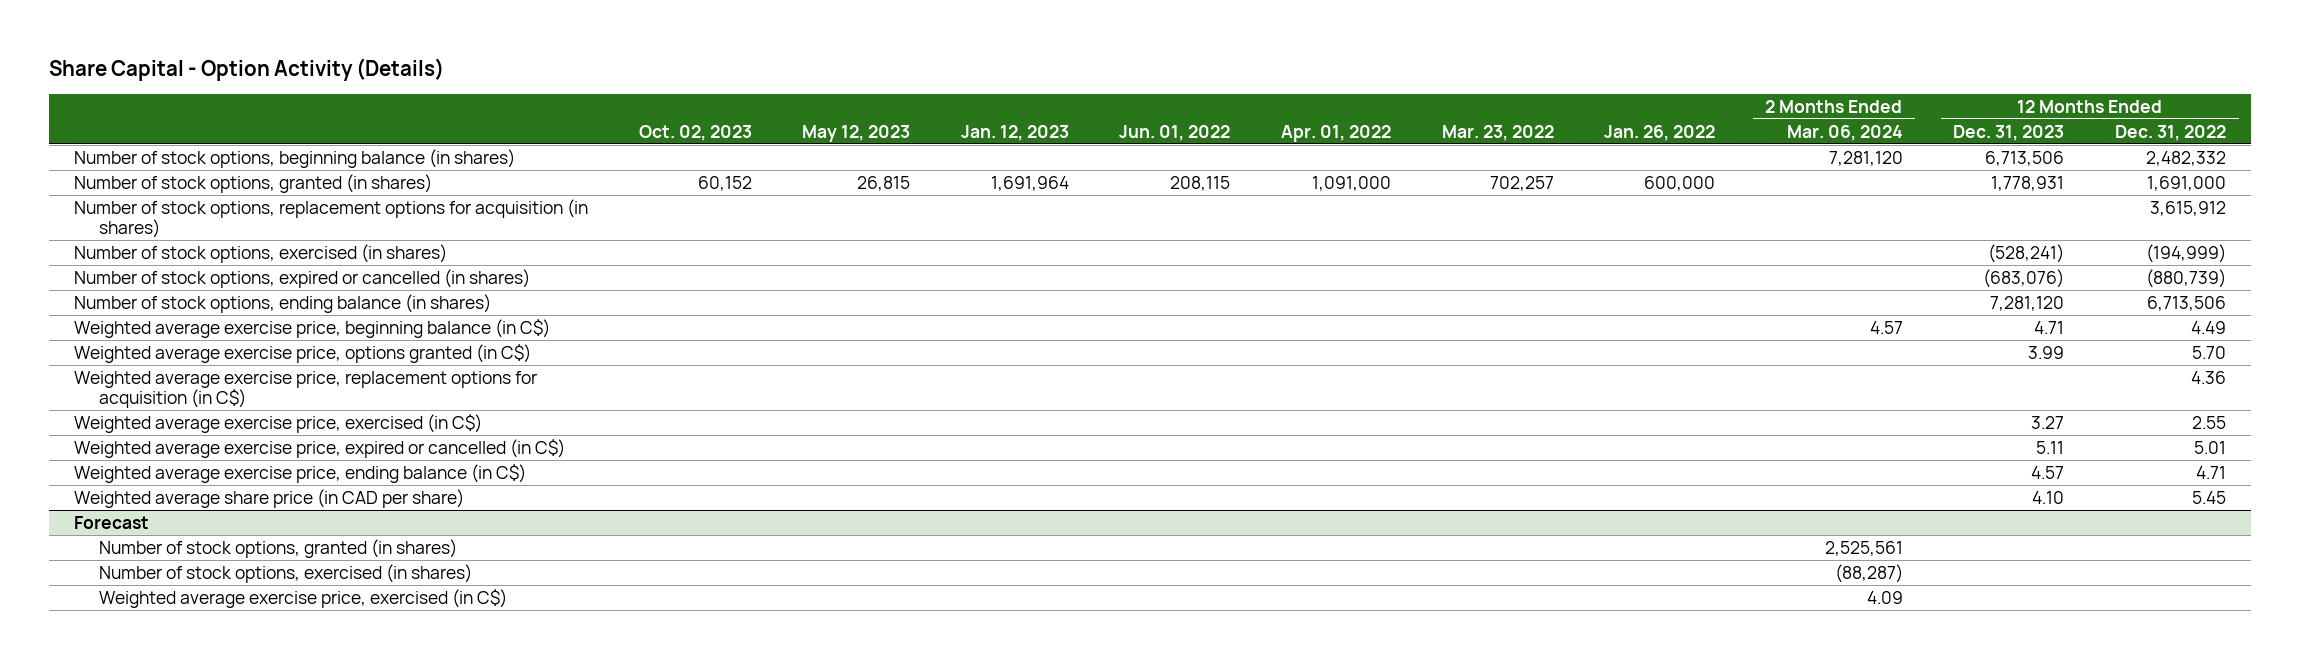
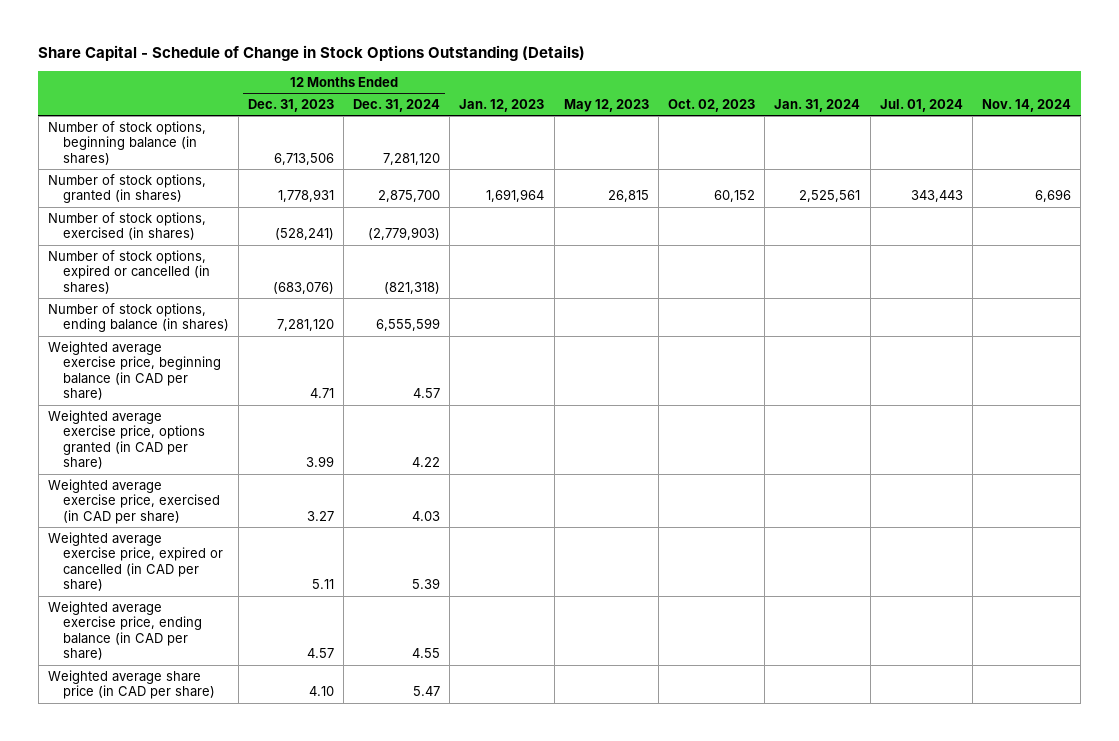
- Share Capital - Option Activity (Details)
+ Share Capital - Schedule of Change in Stock Options Outstanding (Details)
- | Oct. 02, 2023 | May 12, 2023 | Jan. 12, 2023 | Jun. 01, 2022 | Apr. 01, 2022 | Mar. 23, 2022 | Jan. 26, 2022 | 2 Months Ended Mar. 06, 2024 | 12 Months Ended Dec. 31, 2023 | 12 Months Ended Dec. 31, 2022
+ | 12 Months Ended Dec. 31, 2023 | 12 Months Ended Dec. 31, 2024 | Jan. 12, 2023 | May 12, 2023 | Oct. 02, 2023 | Jan. 31, 2024 | Jul. 01, 2024 | Nov. 14, 2024
- Number of stock options, replacement options for acquisition (in shares) | | | | | | | | | | 3,615,912
- Weighted average exercise price, beginning balance (in C$) | | | | | | | | 4.57 | 4.71 | 4.49
- Weighted average exercise price, options granted (in C$) | | | | | | | | | 3.99 | 5.70
- Weighted average exercise price, replacement options for acquisition (in C$) | | | | | | | | | | 4.36
- Weighted average exercise price, exercised (in C$) | | | | | | | | | 3.27 | 2.55
- Weighted average exercise price, expired or cancelled (in C$) | | | | | | | | | 5.11 | 5.01
- Weighted average exercise price, ending balance (in C$) | | | | | | | | | 4.57 | 4.71
+ Weighted average exercise price, beginning balance (in CAD per share) | 4.71 | 4.57 | | | | | |
+ Weighted average exercise price, options granted (in CAD per share) | 3.99 | 4.22 | | | | | |
+ Weighted average exercise price, exercised (in CAD per share) | 3.27 | 4.03 | | | | | |
+ Weighted average exercise price, expired or cancelled (in CAD per share) | 5.11 | 5.39 | | | | | |
+ Weighted average exercise price, ending balance (in CAD per share) | 4.57 | 4.55 | | | | | |
- Forecast
- Number of stock options, granted (in shares) | | | | | | | | 2,525,561 | |
- Number of stock options, exercised (in shares) | | | | | | | | (88,287) | |
- Weighted average exercise price, exercised (in C$) | | | | | | | | 4.09 | |

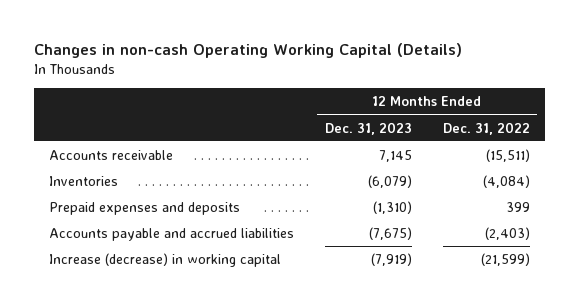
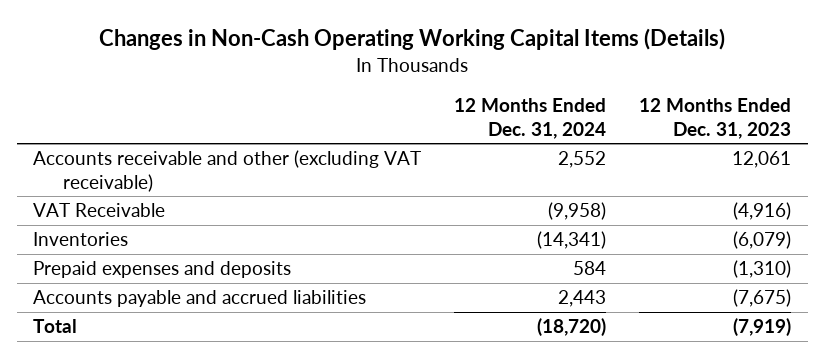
- Changes in non-cash Operating Working Capital (Details)
+ Changes in Non-Cash Operating Working Capital Items (Details)
- | 12 Months Ended Dec. 31, 2023 | 12 Months Ended Dec. 31, 2022
+ | 12 Months Ended Dec. 31, 2024 | 12 Months Ended Dec. 31, 2023
- Accounts receivable | 7,145 | (15,511)
+ Accounts receivable and other (excluding VAT receivable) | 2,552 | 12,061
+ VAT Receivable | (9,958) | (4,916)
- Increase (decrease) in working capital | (7,919) | (21,599)
+ Total | (18,720) | (7,919)

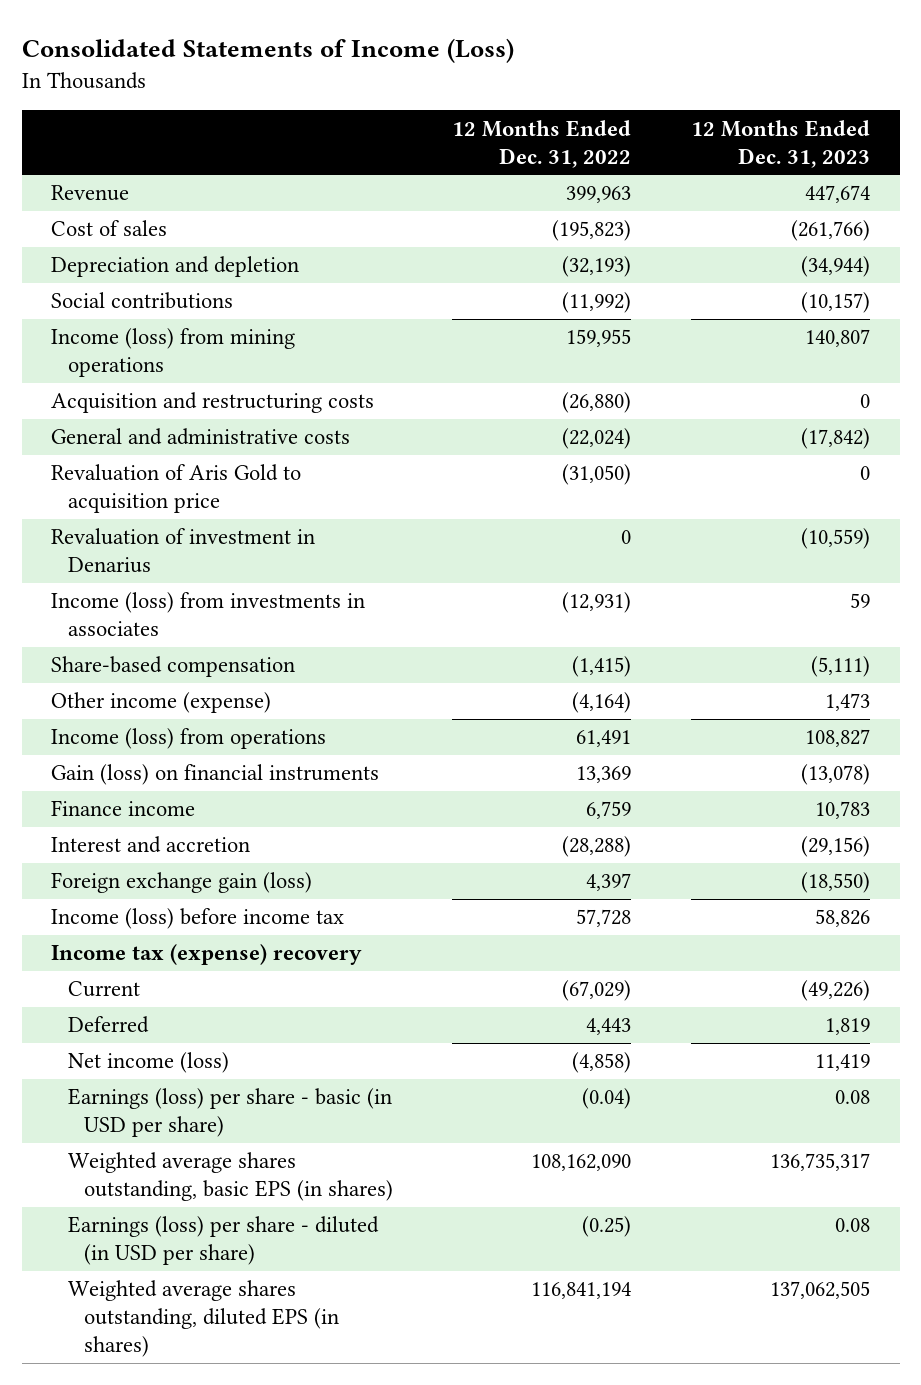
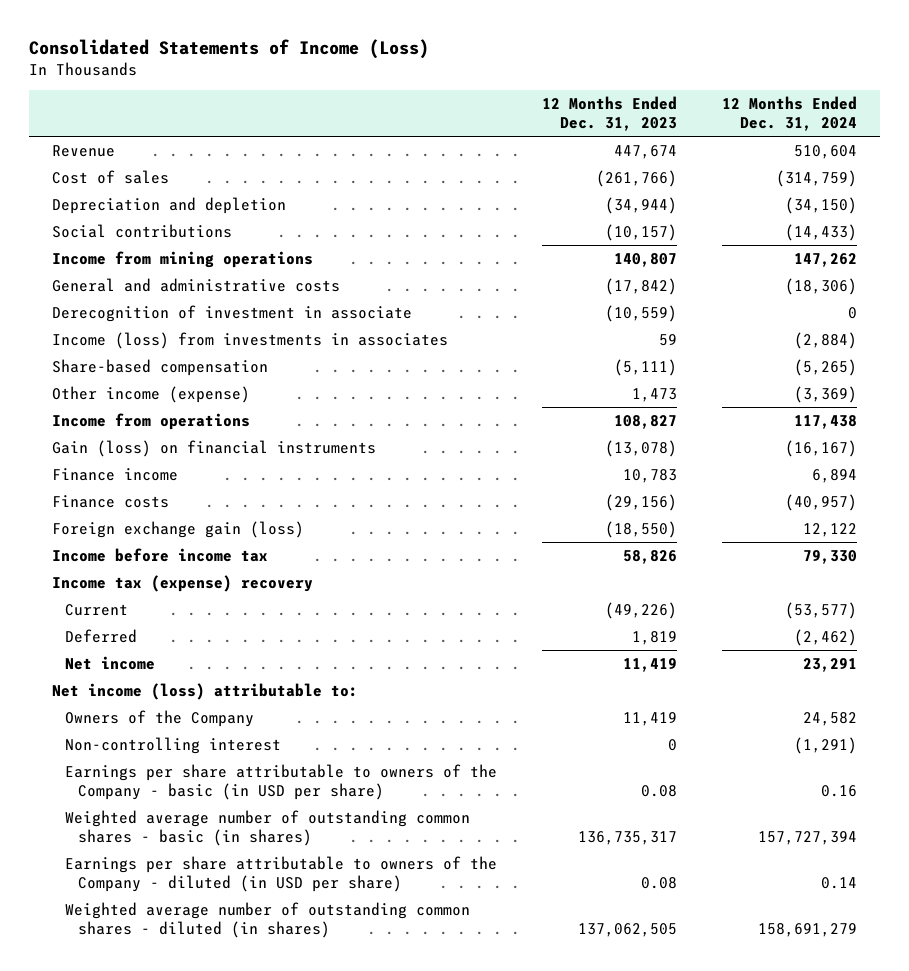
- | 12 Months Ended Dec. 31, 2022 | 12 Months Ended Dec. 31, 2023
+ | 12 Months Ended Dec. 31, 2023 | 12 Months Ended Dec. 31, 2024
- Income (loss) from mining operations | 159,955 | 140,807
- Acquisition and restructuring costs | (26,880) | 0
+ Income from mining operations | 140,807 | 147,262
- Revaluation of Aris Gold to acquisition price | (31,050) | 0
- Revaluation of investment in Denarius | 0 | (10,559)
+ Derecognition of investment in associate | (10,559) | 0
- Income (loss) from operations | 61,491 | 108,827
+ Income from operations | 108,827 | 117,438
- Interest and accretion | (28,288) | (29,156)
+ Finance costs | (29,156) | (40,957)
- Income (loss) before income tax | 57,728 | 58,826
+ Income before income tax | 58,826 | 79,330
- Net income (loss) | (4,858) | 11,419
- Earnings (loss) per share - basic (in USD per share) | (0.04) | 0.08
- Weighted average shares outstanding, basic EPS (in shares) | 108,162,090 | 136,735,317
- Earnings (loss) per share - diluted (in USD per share) | (0.25) | 0.08
- Weighted average shares outstanding, diluted EPS (in shares) | 116,841,194 | 137,062,505
+ Net income | 11,419 | 23,291
+ Net income (loss) attributable to:
+ Owners of the Company | 11,419 | 24,582
+ Non-controlling interest | 0 | (1,291)
+ Earnings per share attributable to owners of the Company - basic (in USD per share) | 0.08 | 0.16
+ Weighted average number of outstanding common shares - basic (in shares) | 136,735,317 | 157,727,394
+ Earnings per share attributable to owners of the Company - diluted (in USD per share) | 0.08 | 0.14
+ Weighted average number of outstanding common shares - diluted (in shares) | 137,062,505 | 158,691,279

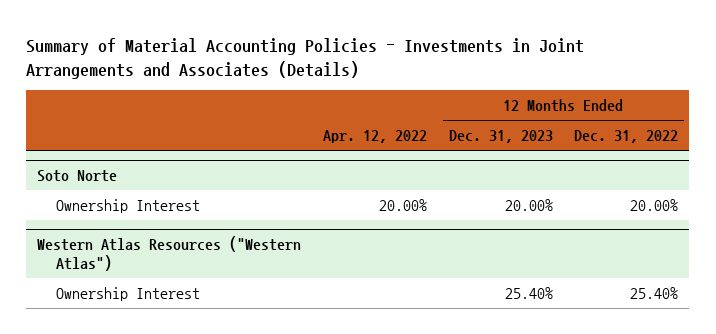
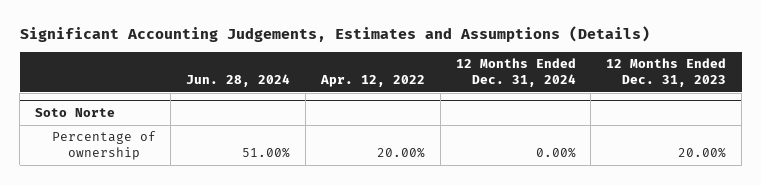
- Summary of Material Accounting Policies - Investments in Joint Arrangements and Associates (Details)
+ Significant Accounting Judgements, Estimates and Assumptions (Details)
- | Apr. 12, 2022 | 12 Months Ended Dec. 31, 2023 | 12 Months Ended Dec. 31, 2022
+ | Jun. 28, 2024 | Apr. 12, 2022 | 12 Months Ended Dec. 31, 2024 | 12 Months Ended Dec. 31, 2023
@ Soto Norte
- Ownership Interest | 20.00% | 20.00% | 20.00%
- Western Atlas Resources ("Western Atlas")
- Ownership Interest | | 25.40% | 25.40%
@ Soto Norte
+ Percentage of ownership | 51.00% | 20.00% | 0.00% | 20.00%

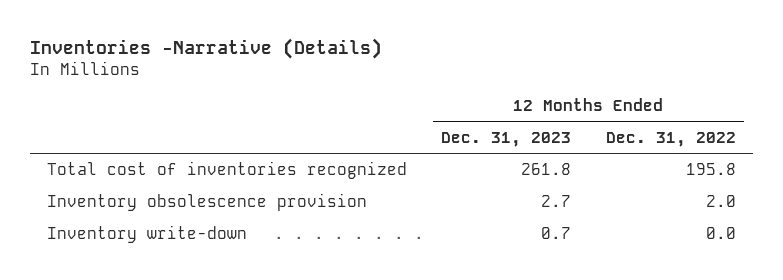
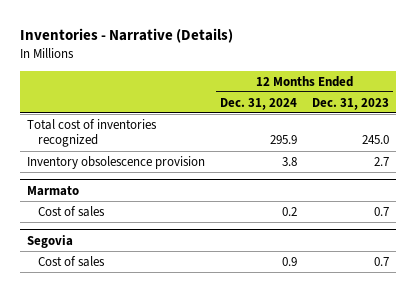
- Inventories -Narrative (Details)
+ Inventories - Narrative (Details)
- | 12 Months Ended Dec. 31, 2023 | 12 Months Ended Dec. 31, 2022
+ | 12 Months Ended Dec. 31, 2024 | 12 Months Ended Dec. 31, 2023
- Total cost of inventories recognized | 261.8 | 195.8
+ Total cost of inventories recognized | 295.9 | 245.0
- Inventory write-down | 0.7 | 0.0
+ Marmato
+ Cost of sales | 0.2 | 0.7
+ Segovia
+ Cost of sales | 0.9 | 0.7

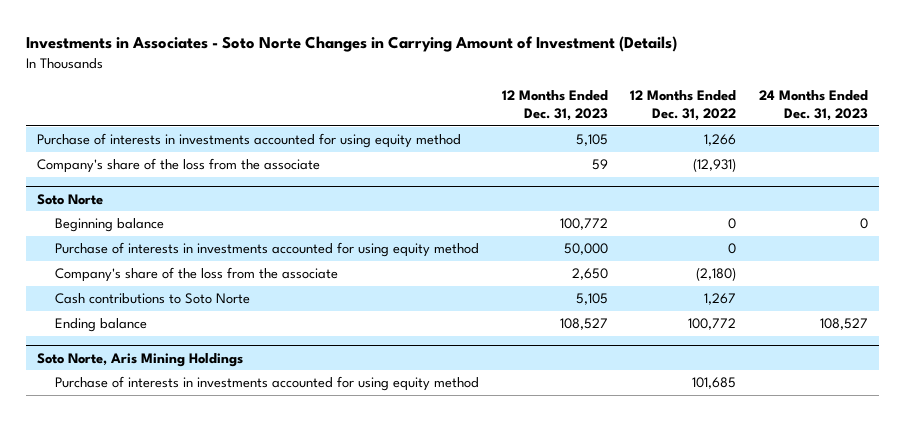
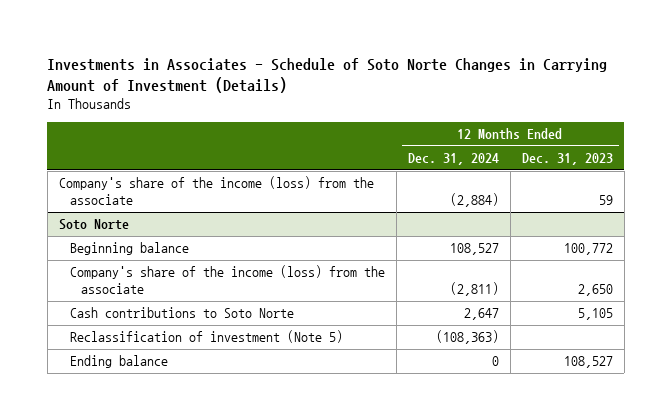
- Investments in Associates - Soto Norte Changes in Carrying Amount of Investment (Details)
+ Investments in Associates - Schedule of Soto Norte Changes in Carrying Amount of Investment (Details)
- | 12 Months Ended Dec. 31, 2023 | 12 Months Ended Dec. 31, 2022 | 24 Months Ended Dec. 31, 2023
+ | 12 Months Ended Dec. 31, 2024 | 12 Months Ended Dec. 31, 2023
- Purchase of interests in investments accounted for using equity method | 5,105 | 1,266 |
- Company's share of the loss from the associate | 59 | (12,931) |
+ Company's share of the income (loss) from the associate | (2,884) | 59
@ Soto Norte
- Purchase of interests in investments accounted for using equity method | 50,000 | 0 |
- Company's share of the loss from the associate | 2,650 | (2,180) |
+ Company's share of the income (loss) from the associate | (2,811) | 2,650
+ Reclassification of investment (Note 5) | (108,363) |
- Soto Norte, Aris Mining Holdings
- Purchase of interests in investments accounted for using equity method | | 101,685 |

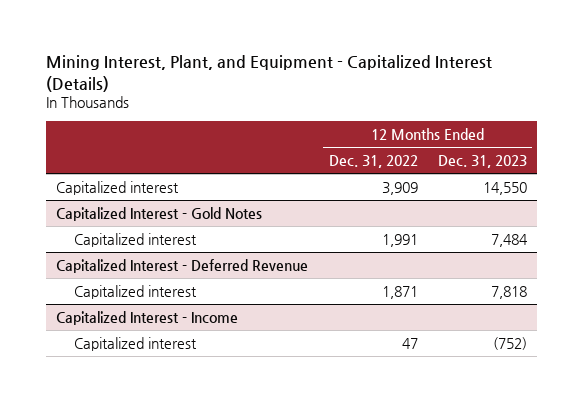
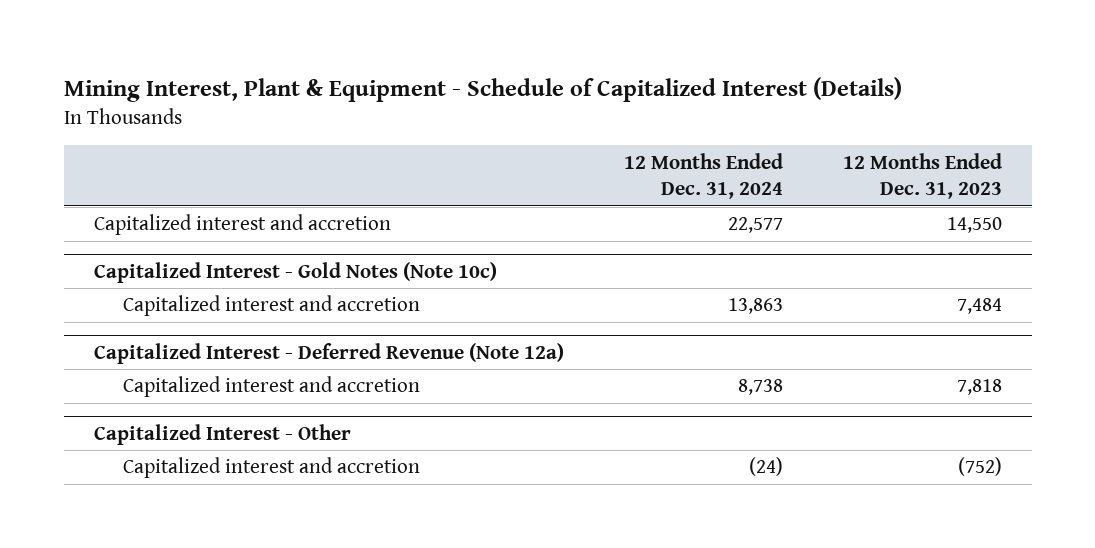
- Mining Interest, Plant, and Equipment - Capitalized Interest (Details)
+ Mining Interest, Plant & Equipment - Schedule of Capitalized Interest (Details)
- | 12 Months Ended Dec. 31, 2022 | 12 Months Ended Dec. 31, 2023
+ | 12 Months Ended Dec. 31, 2024 | 12 Months Ended Dec. 31, 2023
- Capitalized interest | 3,909 | 14,550
- Capitalized Interest - Gold Notes
- Capitalized interest | 1,991 | 7,484
- Capitalized Interest - Deferred Revenue
- Capitalized interest | 1,871 | 7,818
- Capitalized Interest - Income
- Capitalized interest | 47 | (752)
+ Capitalized interest and accretion | 22,577 | 14,550
+ Capitalized Interest - Gold Notes (Note 10c)
+ Capitalized interest and accretion | 13,863 | 7,484
+ Capitalized Interest - Deferred Revenue (Note 12a)
+ Capitalized interest and accretion | 8,738 | 7,818
+ Capitalized Interest - Other
+ Capitalized interest and accretion | (24) | (752)

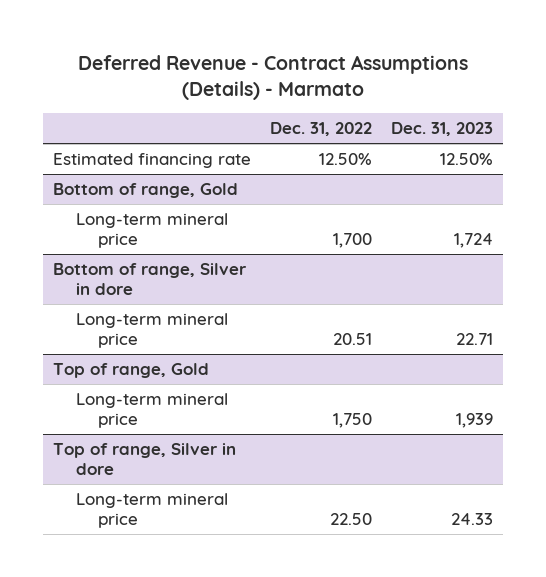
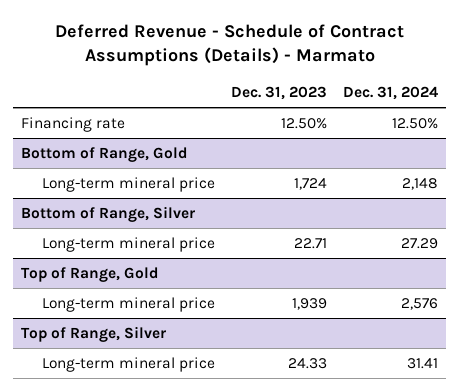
- Deferred Revenue - Contract Assumptions (Details) - Marmato
+ Deferred Revenue - Schedule of Contract Assumptions (Details) - Marmato
- | Dec. 31, 2022 | Dec. 31, 2023
+ | Dec. 31, 2023 | Dec. 31, 2024
- Estimated financing rate | 12.50% | 12.50%
- Bottom of range, Gold
+ Financing rate | 12.50% | 12.50%
+ Bottom of Range, Gold
- Bottom of range, Silver in dore
+ Bottom of Range, Silver
- Top of range, Gold
+ Top of Range, Gold
- Top of range, Silver in dore
+ Top of Range, Silver

